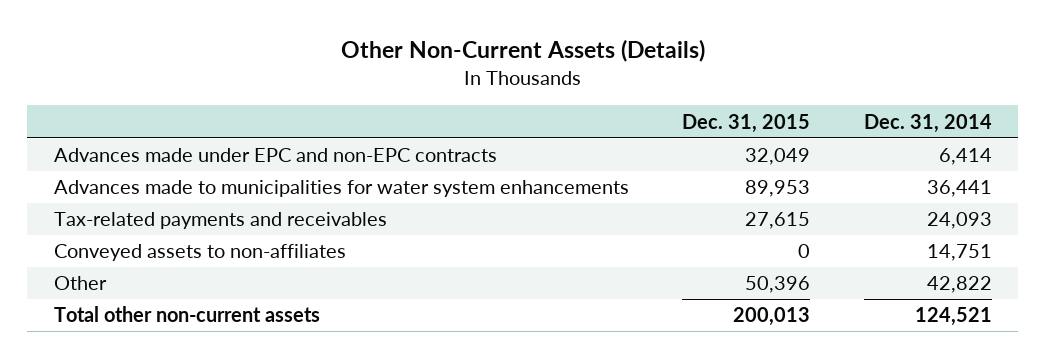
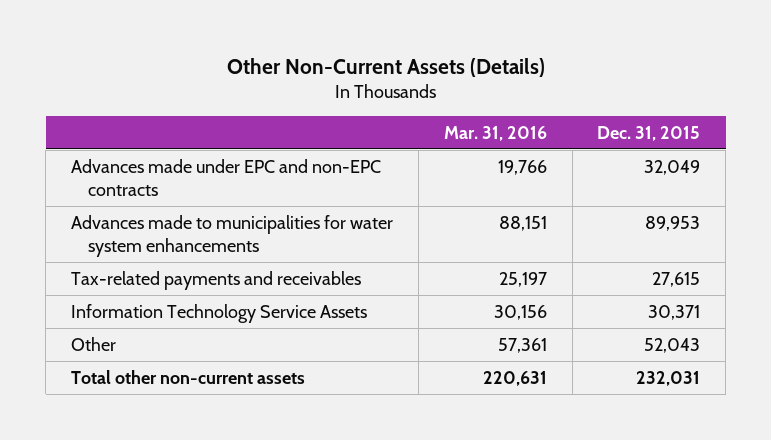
- | Dec. 31, 2015 | Dec. 31, 2014
+ | Mar. 31, 2016 | Dec. 31, 2015
- Conveyed assets to non-affiliates | 0 | 14,751
- Other | 50,396 | 42,822
- Total other non-current assets | 200,013 | 124,521
+ Information Technology Service Assets | 30,156 | 30,371
+ Other | 57,361 | 52,043
+ Total other non-current assets | 220,631 | 232,031

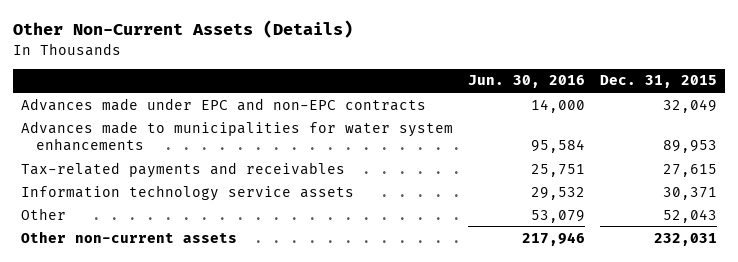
- | Mar. 31, 2016 | Dec. 31, 2015
+ | Jun. 30, 2016 | Dec. 31, 2015
- Information Technology Service Assets | 30,156 | 30,371
+ Information technology service assets | 29,532 | 30,371
- Total other non-current assets | 220,631 | 232,031
+ Other non-current assets | 217,946 | 232,031

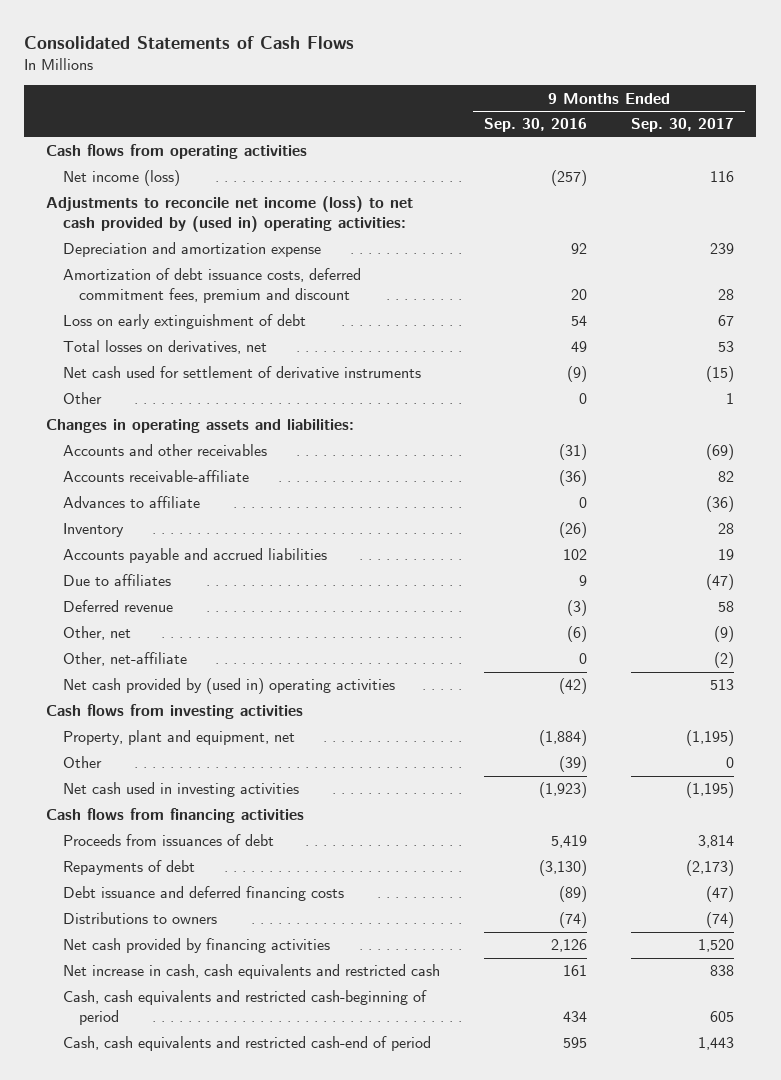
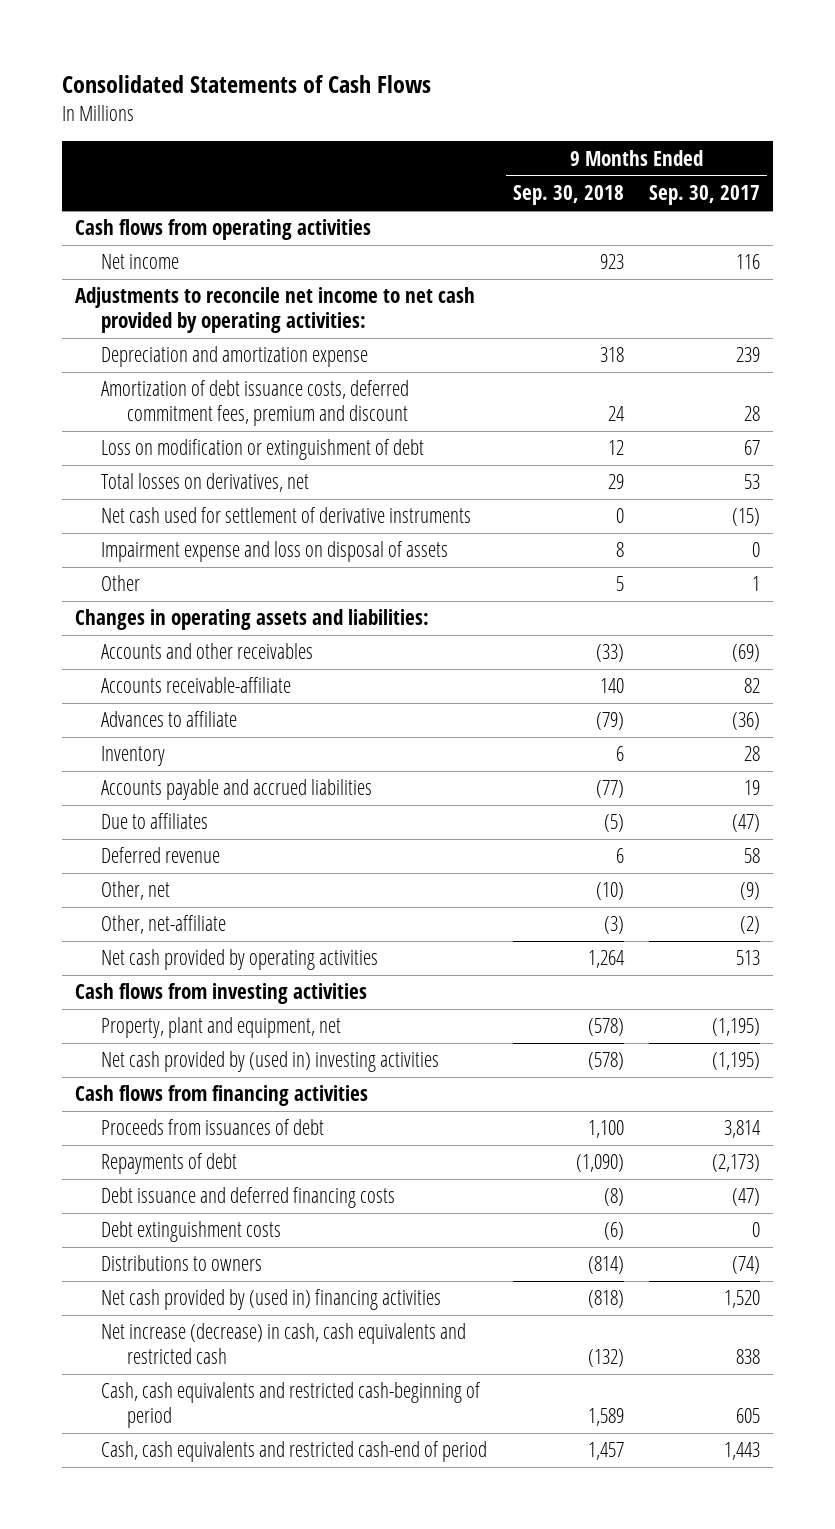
- | 9 Months Ended Sep. 30, 2016 | 9 Months Ended Sep. 30, 2017
+ | 9 Months Ended Sep. 30, 2018 | 9 Months Ended Sep. 30, 2017
- Net income (loss) | (257) | 116
- Adjustments to reconcile net income (loss) to net cash provided by (used in) operating activities:
+ Net income | 923 | 116
+ Adjustments to reconcile net income to net cash provided by operating activities:
- Loss on early extinguishment of debt | 54 | 67
+ Loss on modification or extinguishment of debt | 12 | 67
+ Impairment expense and loss on disposal of assets | 8 | 0
- Net cash provided by (used in) operating activities | (42) | 513
+ Net cash provided by operating activities | 1,264 | 513
- Other | (39) | 0
- Net cash used in investing activities | (1,923) | (1,195)
+ Net cash provided by (used in) investing activities | (578) | (1,195)
+ Debt extinguishment costs | (6) | 0
- Net cash provided by financing activities | 2,126 | 1,520
- Net increase in cash, cash equivalents and restricted cash | 161 | 838
+ Net cash provided by (used in) financing activities | (818) | 1,520
+ Net increase (decrease) in cash, cash equivalents and restricted cash | (132) | 838

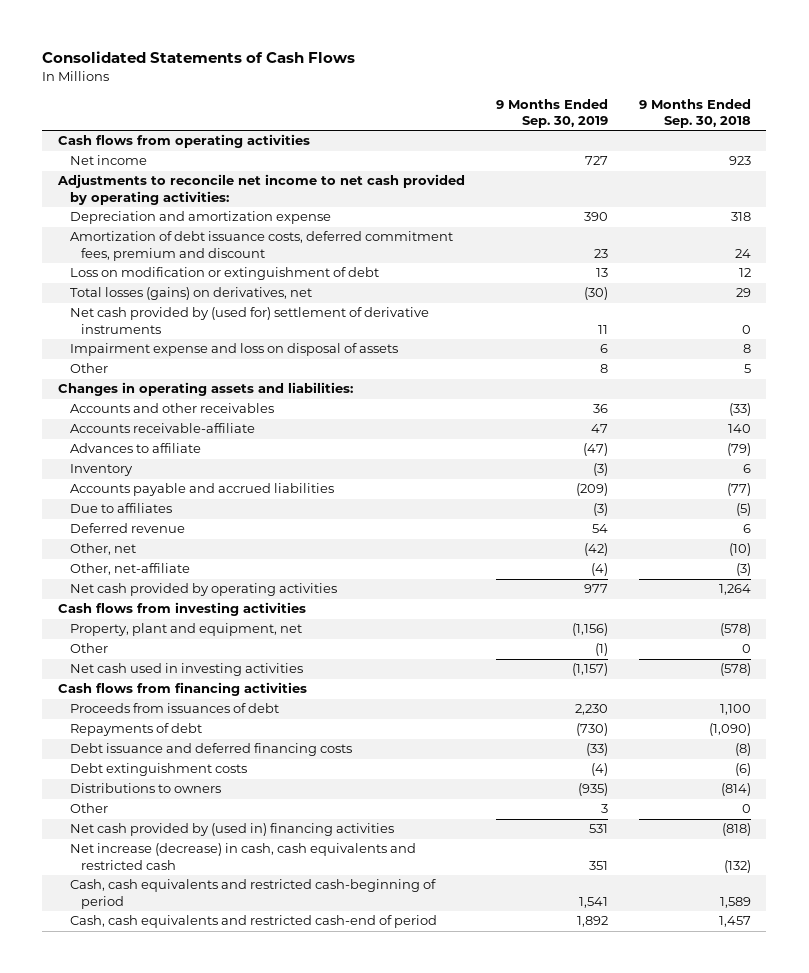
- | 9 Months Ended Sep. 30, 2018 | 9 Months Ended Sep. 30, 2017
+ | 9 Months Ended Sep. 30, 2019 | 9 Months Ended Sep. 30, 2018
- Total losses on derivatives, net | 29 | 53
- Net cash used for settlement of derivative instruments | 0 | (15)
+ Total losses (gains) on derivatives, net | (30) | 29
+ Net cash provided by (used for) settlement of derivative instruments | 11 | 0
- Net cash provided by (used in) investing activities | (578) | (1,195)
+ Other | (1) | 0
+ Net cash used in investing activities | (1,157) | (578)
+ Other | 3 | 0

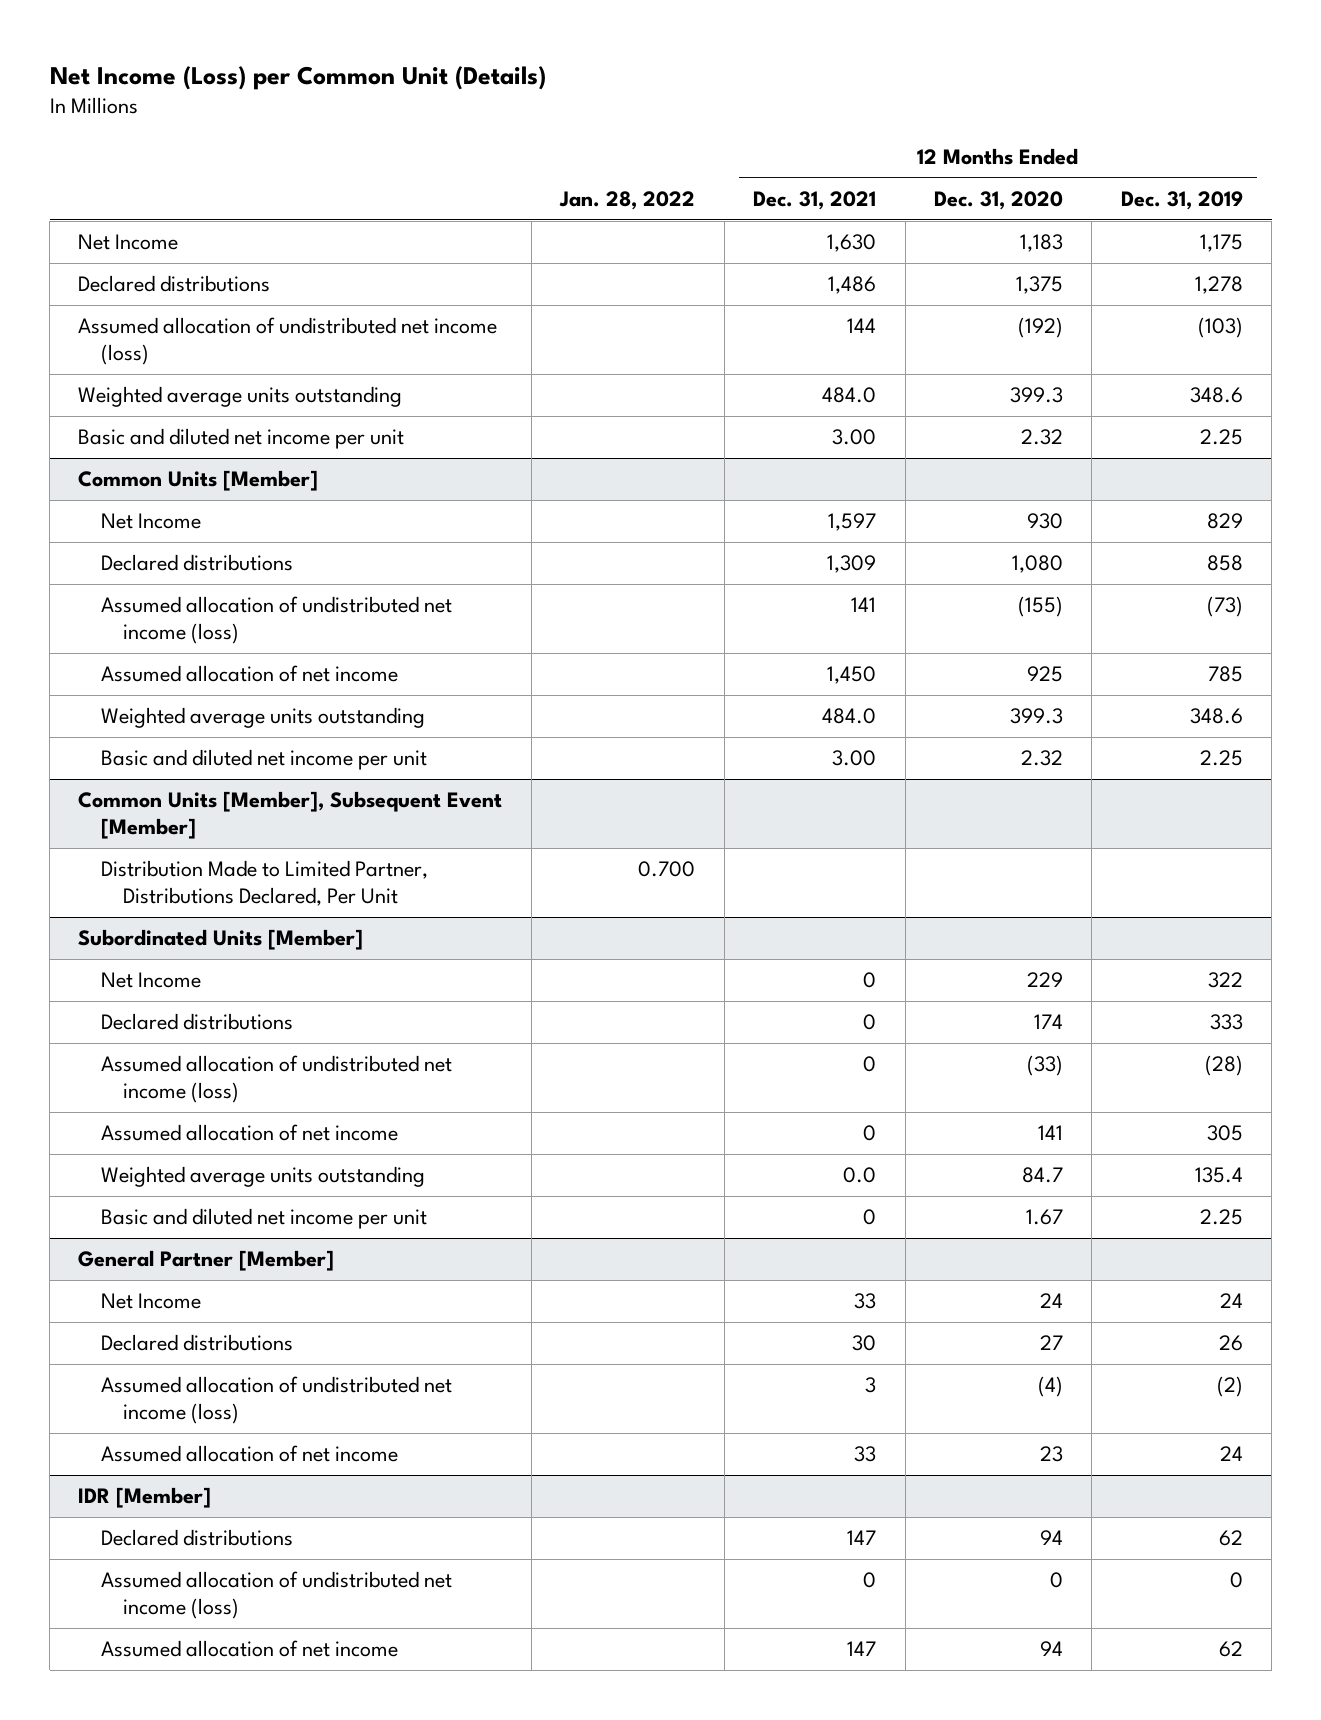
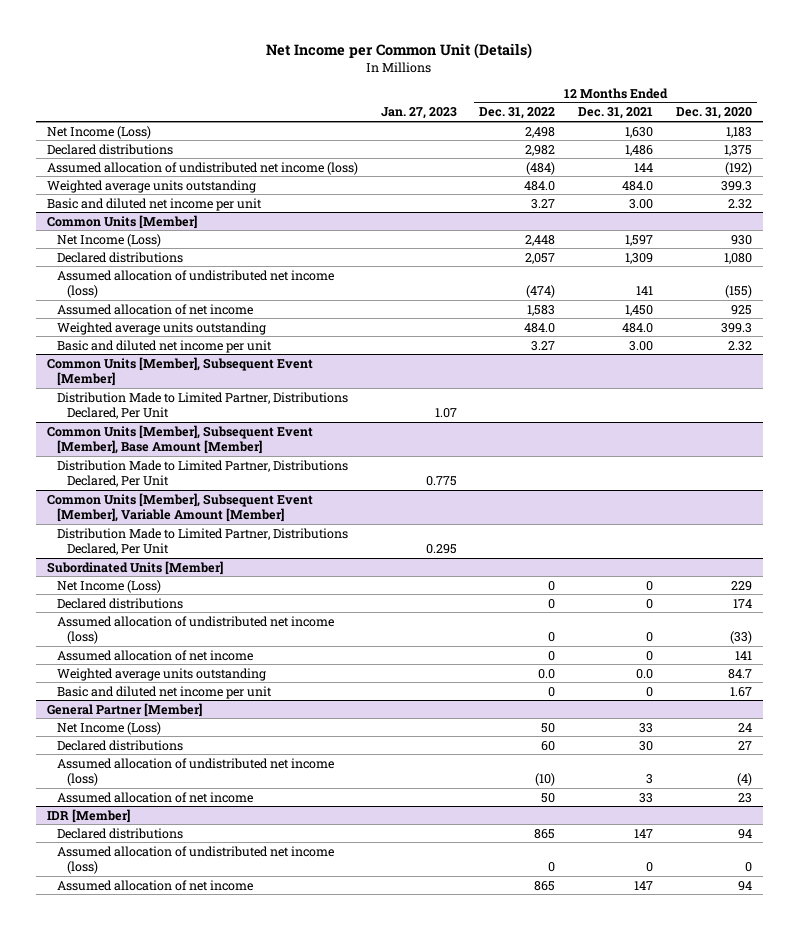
- Net Income (Loss) per Common Unit (Details)
+ Net Income per Common Unit (Details)
- | Jan. 28, 2022 | 12 Months Ended Dec. 31, 2021 | 12 Months Ended Dec. 31, 2020 | 12 Months Ended Dec. 31, 2019
+ | Jan. 27, 2023 | 12 Months Ended Dec. 31, 2022 | 12 Months Ended Dec. 31, 2021 | 12 Months Ended Dec. 31, 2020
- Net Income | | 1,630 | 1,183 | 1,175
+ Net Income (Loss) | | 2,498 | 1,630 | 1,183
@ Common Units [Member]
- Net Income | | 1,597 | 930 | 829
+ Net Income (Loss) | | 2,448 | 1,597 | 930
+ Common Units [Member], Subsequent Event [Member], Base Amount [Member]
+ Distribution Made to Limited Partner, Distributions Declared, Per Unit | 0.775 | | |
+ Common Units [Member], Subsequent Event [Member], Variable Amount [Member]
+ Distribution Made to Limited Partner, Distributions Declared, Per Unit | 0.295 | | |
@ Subordinated Units [Member]
- Net Income | | 0 | 229 | 322
+ Net Income (Loss) | | 0 | 0 | 229
@ General Partner [Member]
- Net Income | | 33 | 24 | 24
+ Net Income (Loss) | | 50 | 33 | 24

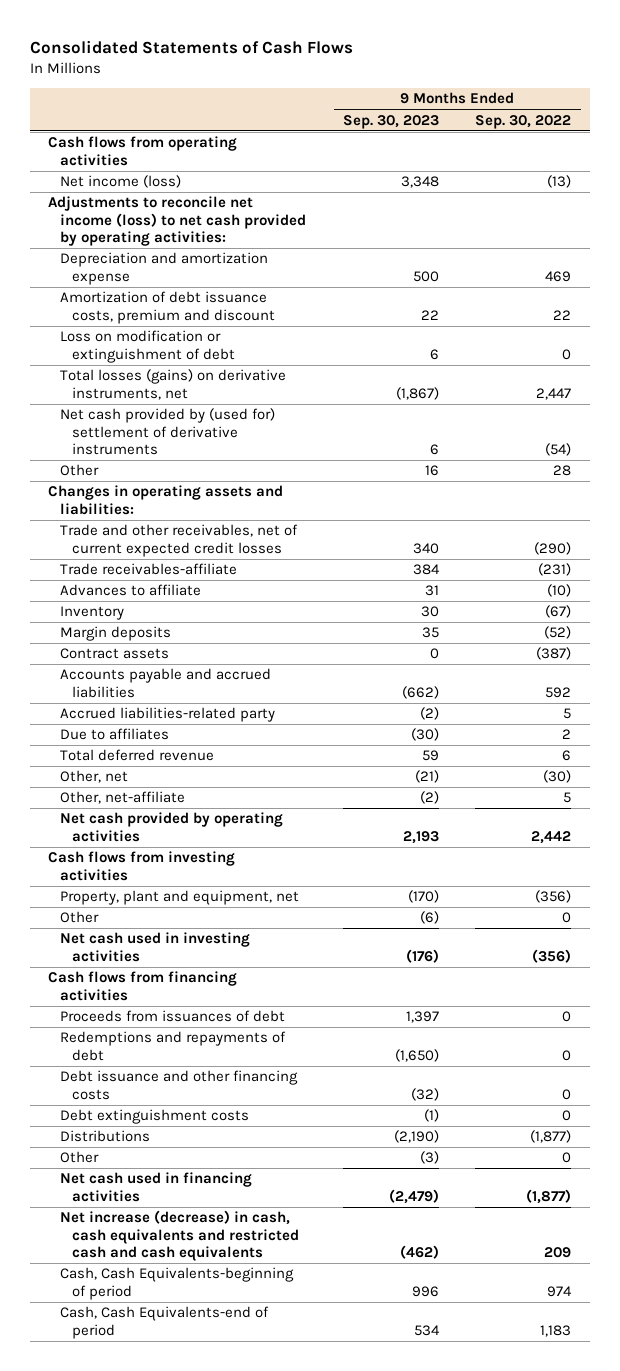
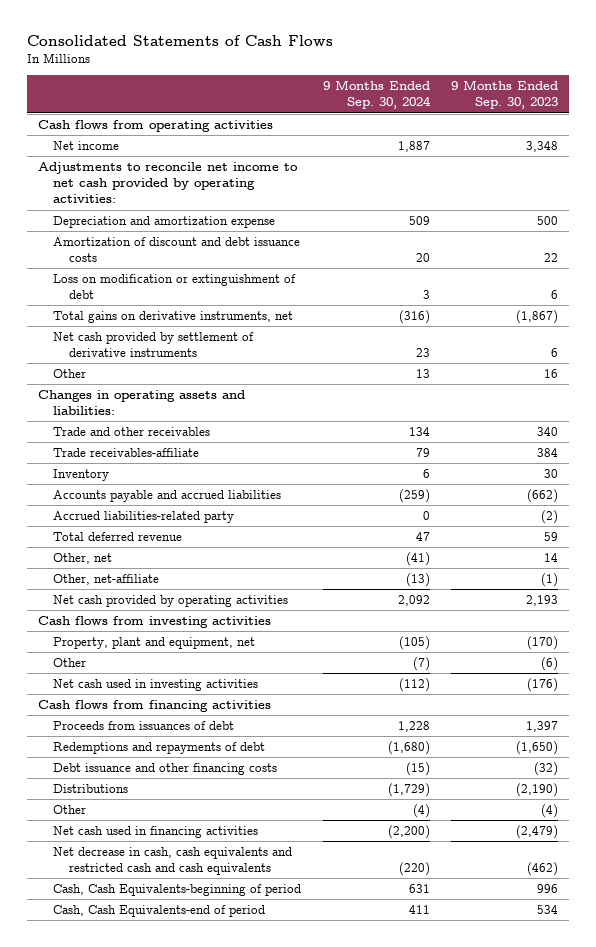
- | 9 Months Ended Sep. 30, 2023 | 9 Months Ended Sep. 30, 2022
+ | 9 Months Ended Sep. 30, 2024 | 9 Months Ended Sep. 30, 2023
- Net income (loss) | 3,348 | (13)
- Adjustments to reconcile net income (loss) to net cash provided by operating activities:
+ Net income | 1,887 | 3,348
+ Adjustments to reconcile net income to net cash provided by operating activities:
- Amortization of debt issuance costs, premium and discount | 22 | 22
+ Amortization of discount and debt issuance costs | 20 | 22
- Total losses (gains) on derivative instruments, net | (1,867) | 2,447
- Net cash provided by (used for) settlement of derivative instruments | 6 | (54)
+ Total gains on derivative instruments, net | (316) | (1,867)
+ Net cash provided by settlement of derivative instruments | 23 | 6
- Trade and other receivables, net of current expected credit losses | 340 | (290)
+ Trade and other receivables | 134 | 340
- Advances to affiliate | 31 | (10)
- Margin deposits | 35 | (52)
- Contract assets | 0 | (387)
- Due to affiliates | (30) | 2
- Other, net | (21) | (30)
- Other, net-affiliate | (2) | 5
+ Other, net | (41) | 14
+ Other, net-affiliate | (13) | (1)
- Debt extinguishment costs | (1) | 0
- Other | (3) | 0
+ Other | (4) | (4)
- Net increase (decrease) in cash, cash equivalents and restricted cash and cash equivalents | (462) | 209
+ Net decrease in cash, cash equivalents and restricted cash and cash equivalents | (220) | (462)

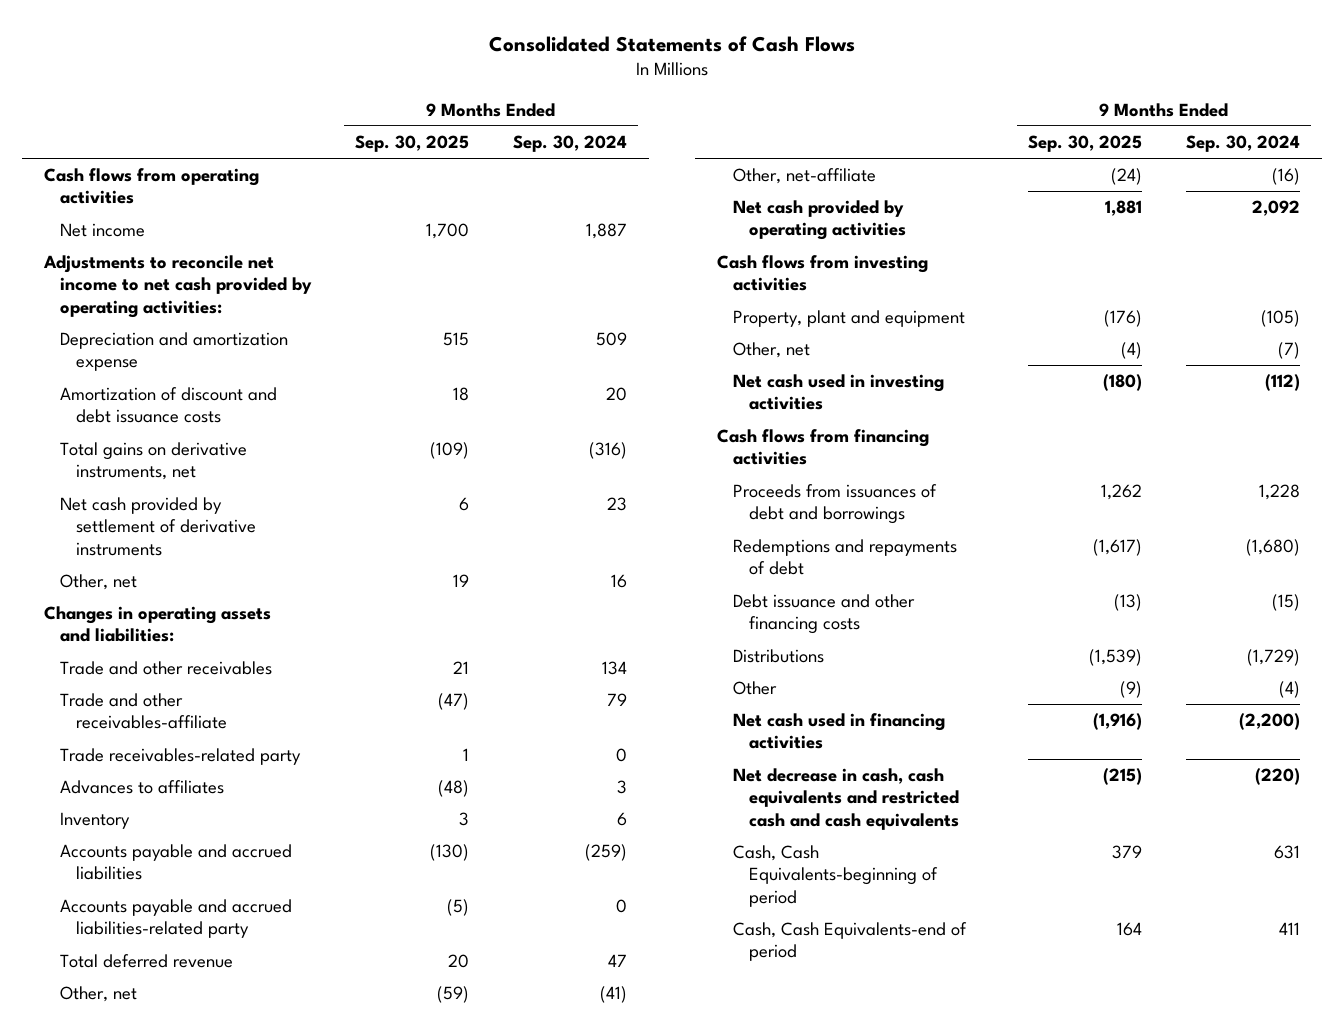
- | 9 Months Ended Sep. 30, 2024 | 9 Months Ended Sep. 30, 2023
+ | 9 Months Ended Sep. 30, 2025 | 9 Months Ended Sep. 30, 2024
- Loss on modification or extinguishment of debt | 3 | 6
- Other | 13 | 16
+ Other, net | 19 | 16
- Trade receivables-affiliate | 79 | 384
+ Trade and other receivables-affiliate | (47) | 79
+ Trade receivables-related party | 1 | 0
+ Advances to affiliates | (48) | 3
- Accrued liabilities-related party | 0 | (2)
+ Accounts payable and accrued liabilities-related party | (5) | 0
- Other, net-affiliate | (13) | (1)
+ Other, net-affiliate | (24) | (16)
- Property, plant and equipment, net | (105) | (170)
- Other | (7) | (6)
+ Property, plant and equipment | (176) | (105)
+ Other, net | (4) | (7)
- Proceeds from issuances of debt | 1,228 | 1,397
+ Proceeds from issuances of debt and borrowings | 1,262 | 1,228

